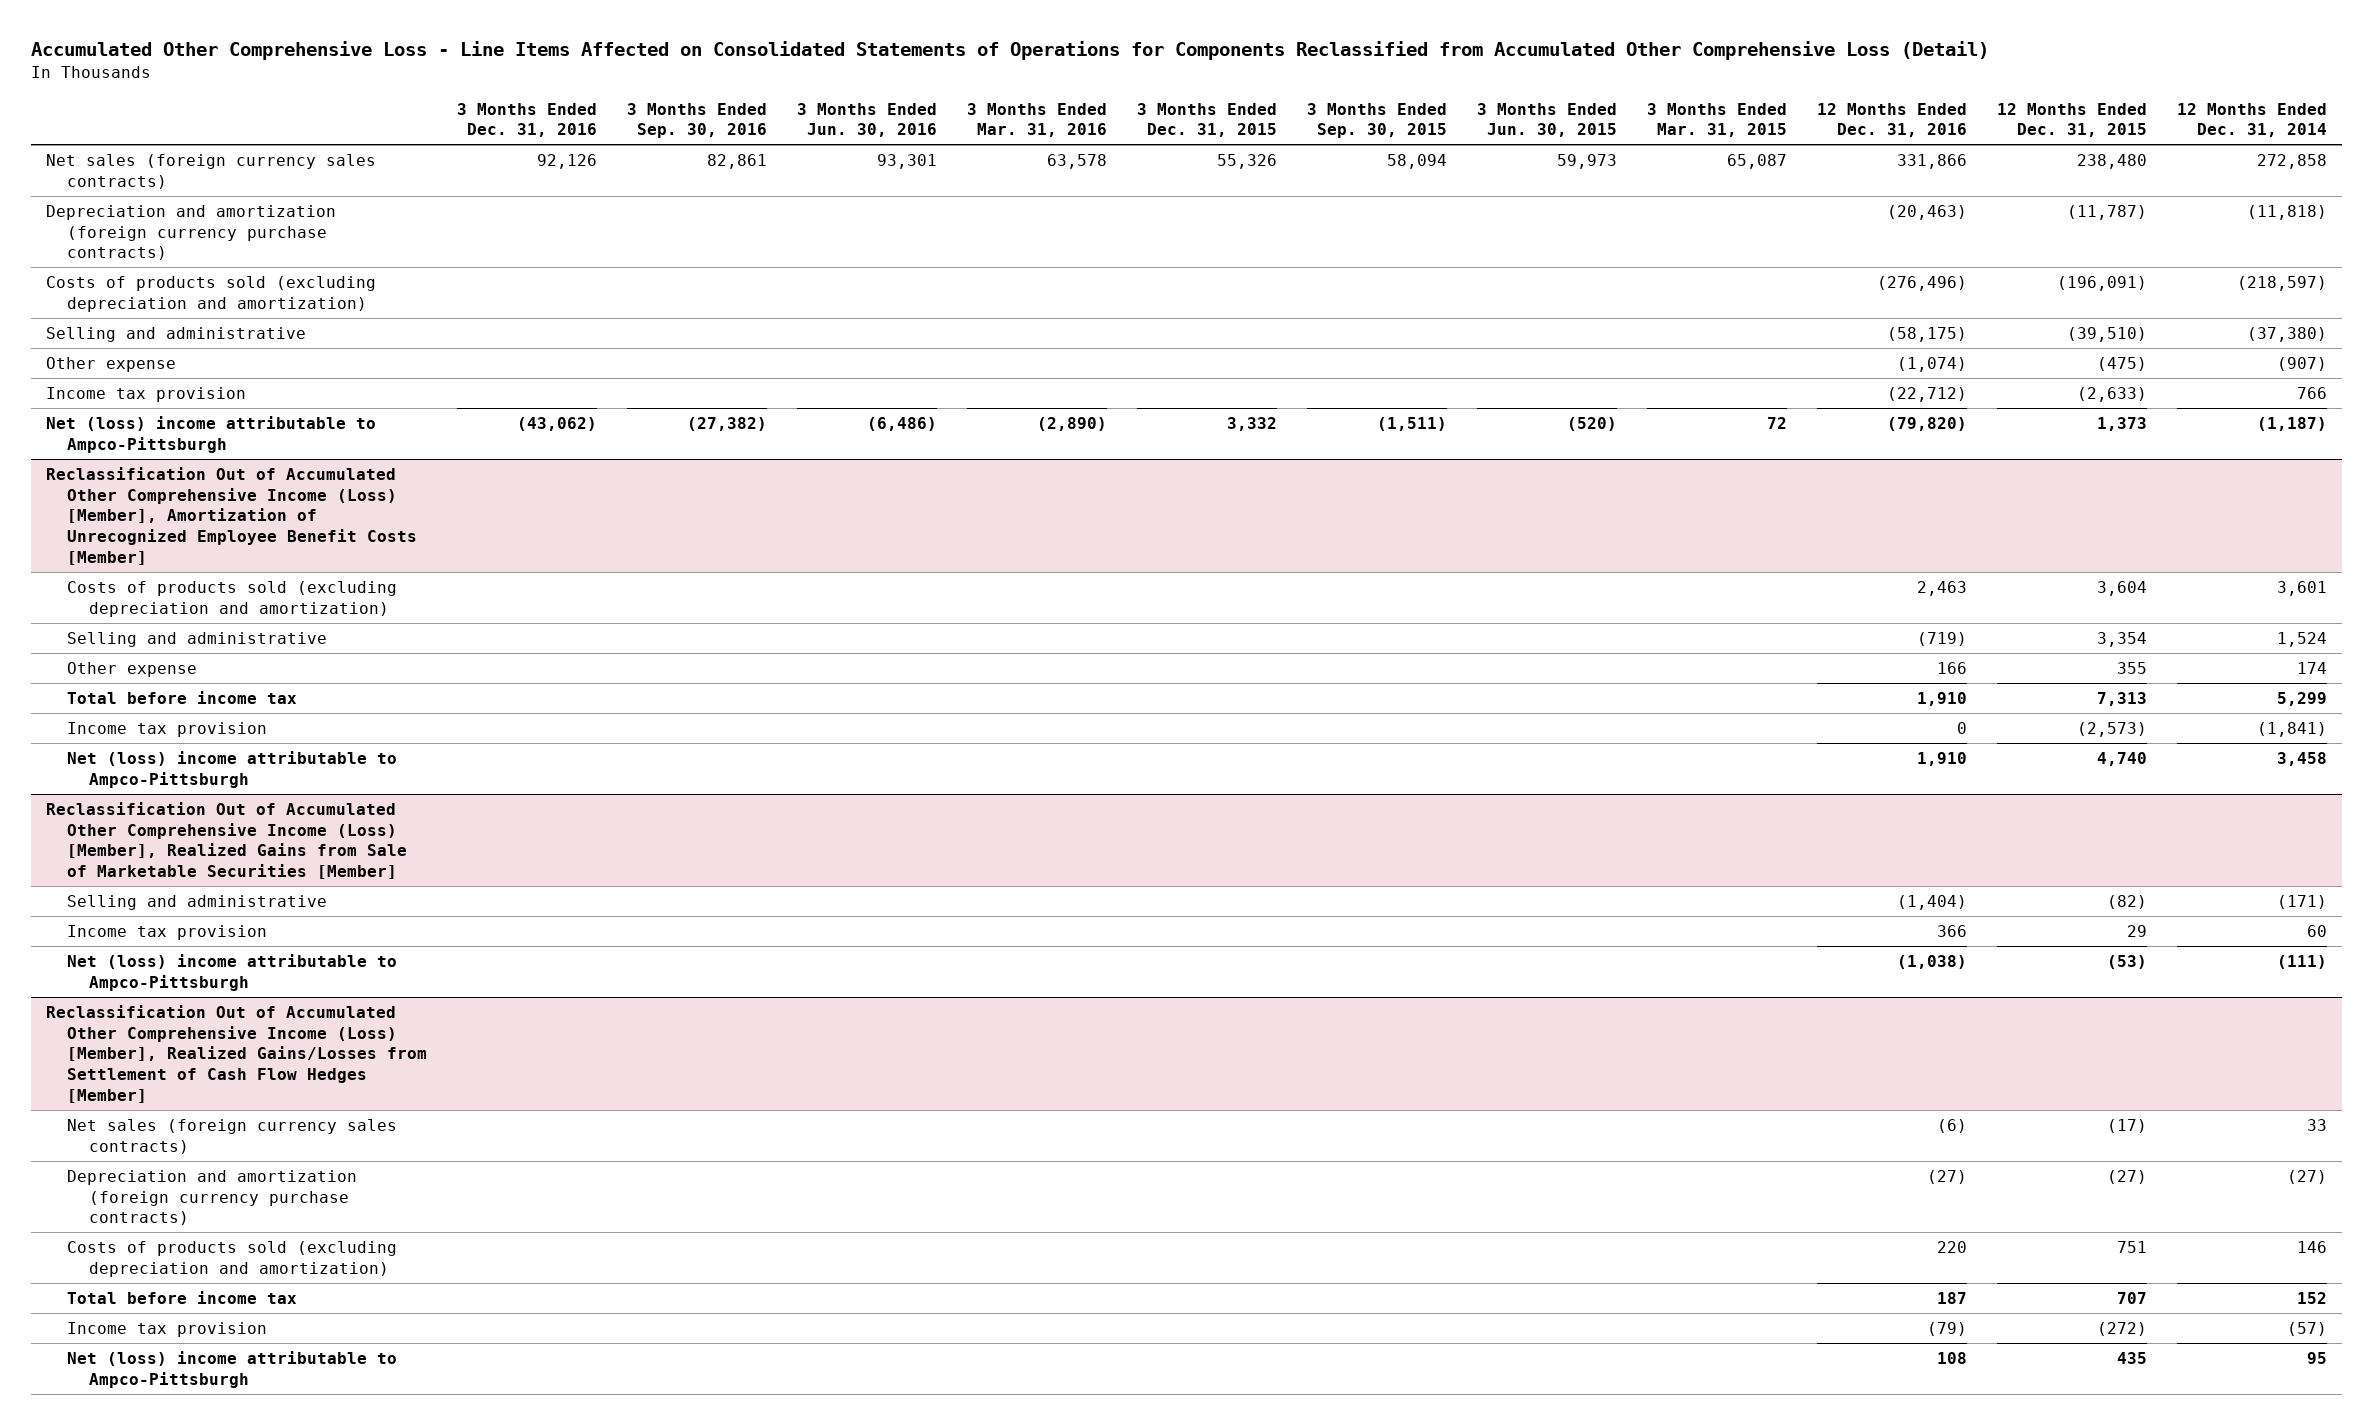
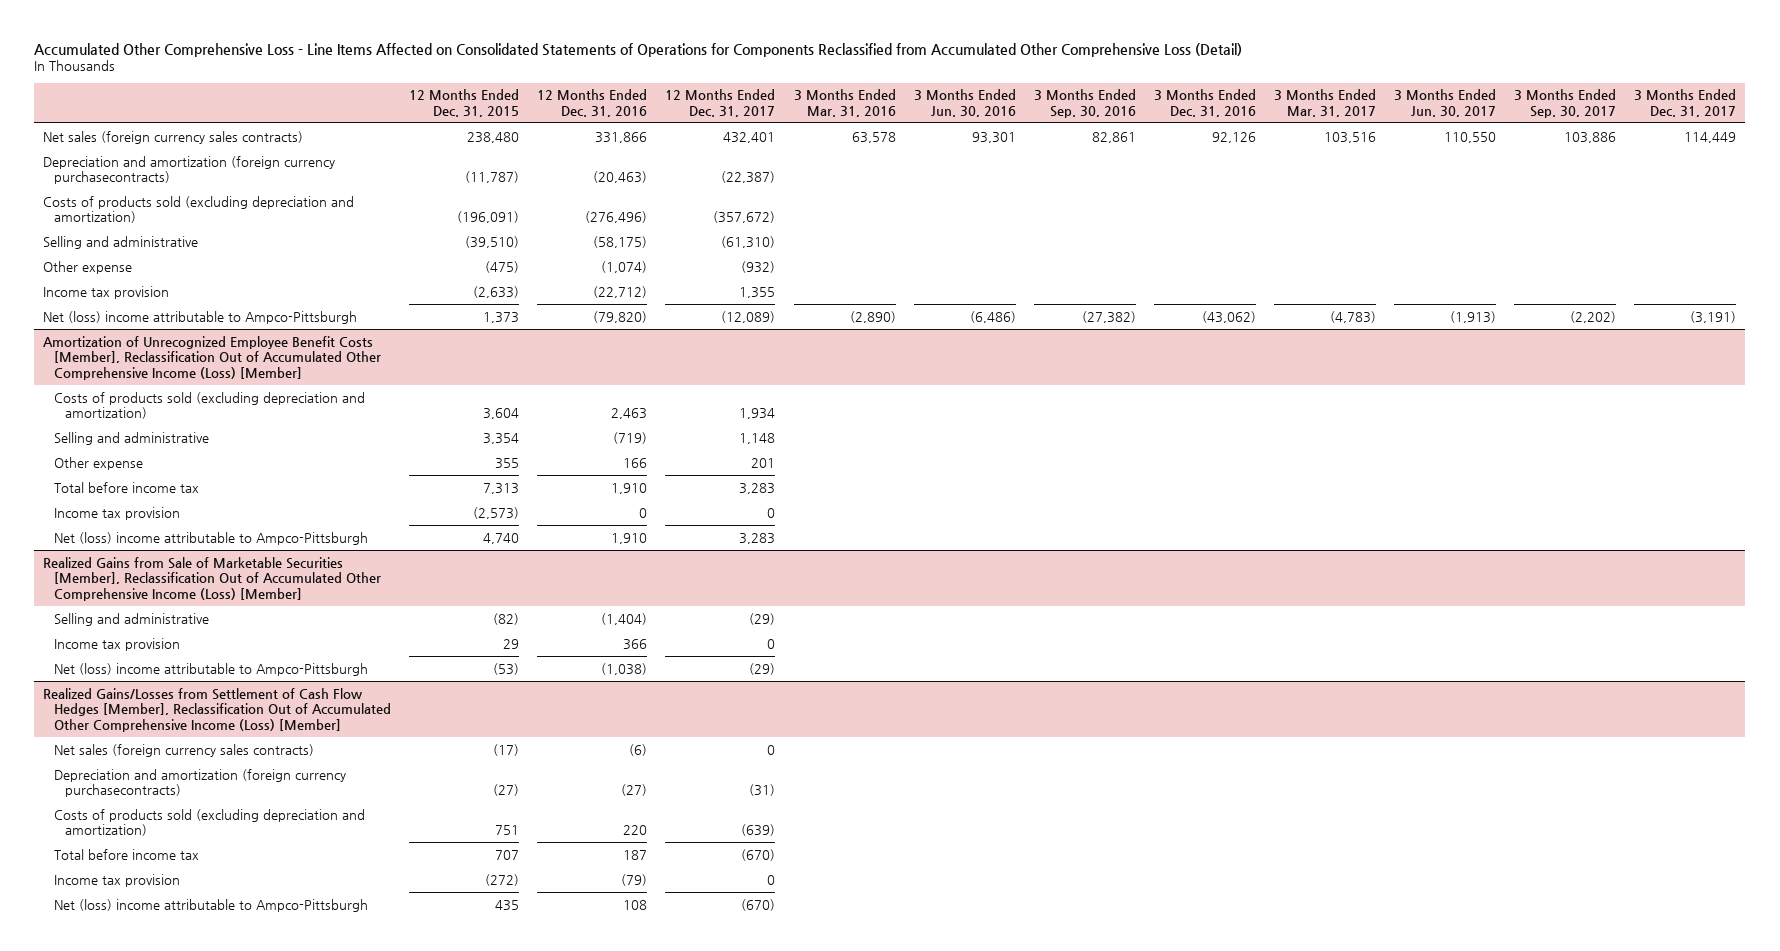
- | 3 Months Ended Dec. 31, 2016 | 3 Months Ended Sep. 30, 2016 | 3 Months Ended Jun. 30, 2016 | 3 Months Ended Mar. 31, 2016 | 3 Months Ended Dec. 31, 2015 | 3 Months Ended Sep. 30, 2015 | 3 Months Ended Jun. 30, 2015 | 3 Months Ended Mar. 31, 2015 | 12 Months Ended Dec. 31, 2016 | 12 Months Ended Dec. 31, 2015 | 12 Months Ended Dec. 31, 2014
+ | 12 Months Ended Dec. 31, 2015 | 12 Months Ended Dec. 31, 2016 | 12 Months Ended Dec. 31, 2017 | 3 Months Ended Mar. 31, 2016 | 3 Months Ended Jun. 30, 2016 | 3 Months Ended Sep. 30, 2016 | 3 Months Ended Dec. 31, 2016 | 3 Months Ended Mar. 31, 2017 | 3 Months Ended Jun. 30, 2017 | 3 Months Ended Sep. 30, 2017 | 3 Months Ended Dec. 31, 2017
- Depreciation and amortization (foreign currency purchase contracts) | | | | | | | | | (20,463) | (11,787) | (11,818)
+ Depreciation and amortization (foreign currency purchasecontracts) | (11,787) | (20,463) | (22,387) | | | | | | | |
- Reclassification Out of Accumulated Other Comprehensive Income (Loss) [Member], Amortization of Unrecognized Employee Benefit Costs [Member]
+ Amortization of Unrecognized Employee Benefit Costs [Member], Reclassification Out of Accumulated Other Comprehensive Income (Loss) [Member]
- Reclassification Out of Accumulated Other Comprehensive Income (Loss) [Member], Realized Gains from Sale of Marketable Securities [Member]
+ Realized Gains from Sale of Marketable Securities [Member], Reclassification Out of Accumulated Other Comprehensive Income (Loss) [Member]
- Reclassification Out of Accumulated Other Comprehensive Income (Loss) [Member], Realized Gains/Losses from Settlement of Cash Flow Hedges [Member]
+ Realized Gains/Losses from Settlement of Cash Flow Hedges [Member], Reclassification Out of Accumulated Other Comprehensive Income (Loss) [Member]
- Depreciation and amortization (foreign currency purchase contracts) | | | | | | | | | (27) | (27) | (27)
+ Depreciation and amortization (foreign currency purchasecontracts) | (27) | (27) | (31) | | | | | | | |

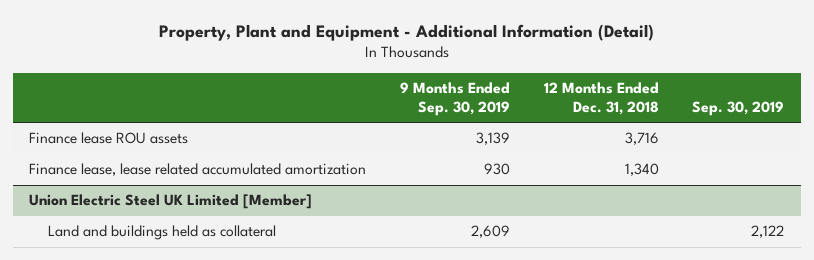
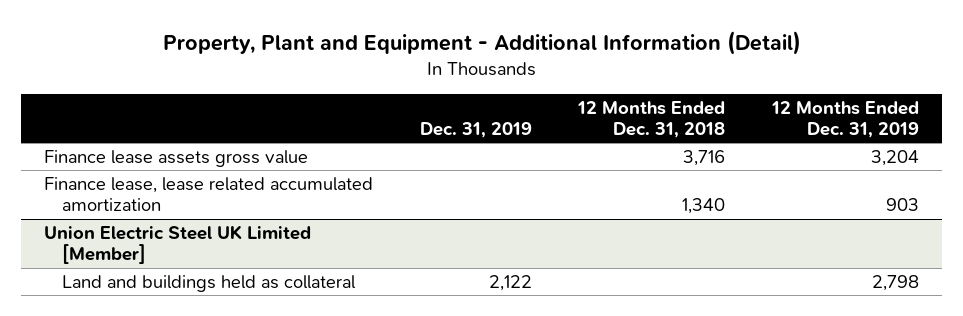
- | 9 Months Ended Sep. 30, 2019 | 12 Months Ended Dec. 31, 2018 | Sep. 30, 2019
+ | Dec. 31, 2019 | 12 Months Ended Dec. 31, 2018 | 12 Months Ended Dec. 31, 2019
- Finance lease ROU assets | 3,139 | 3,716 |
+ Finance lease assets gross value | | 3,716 | 3,204

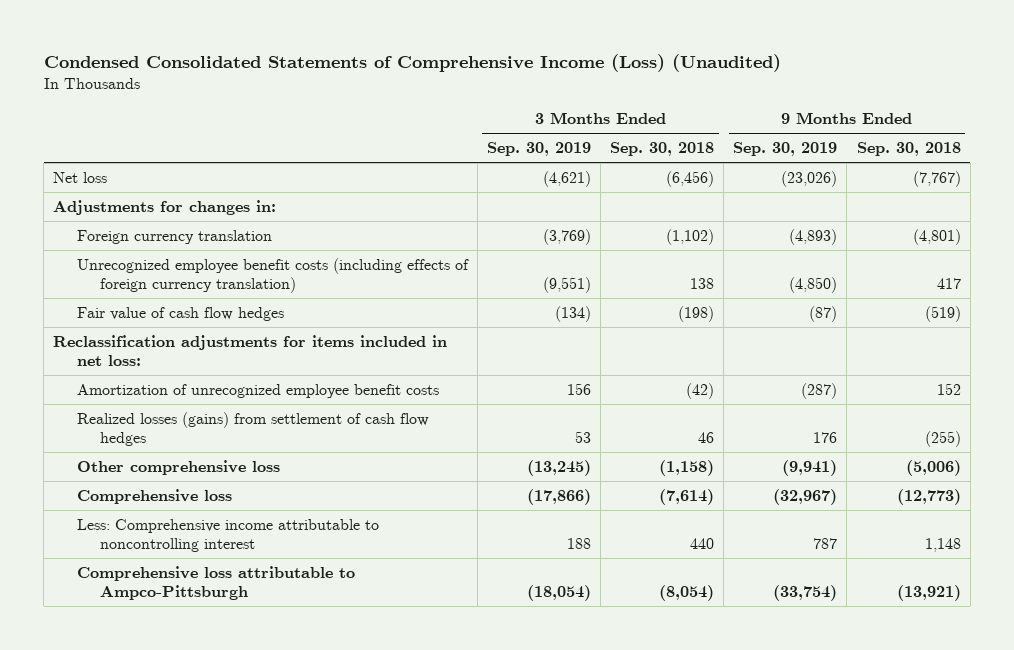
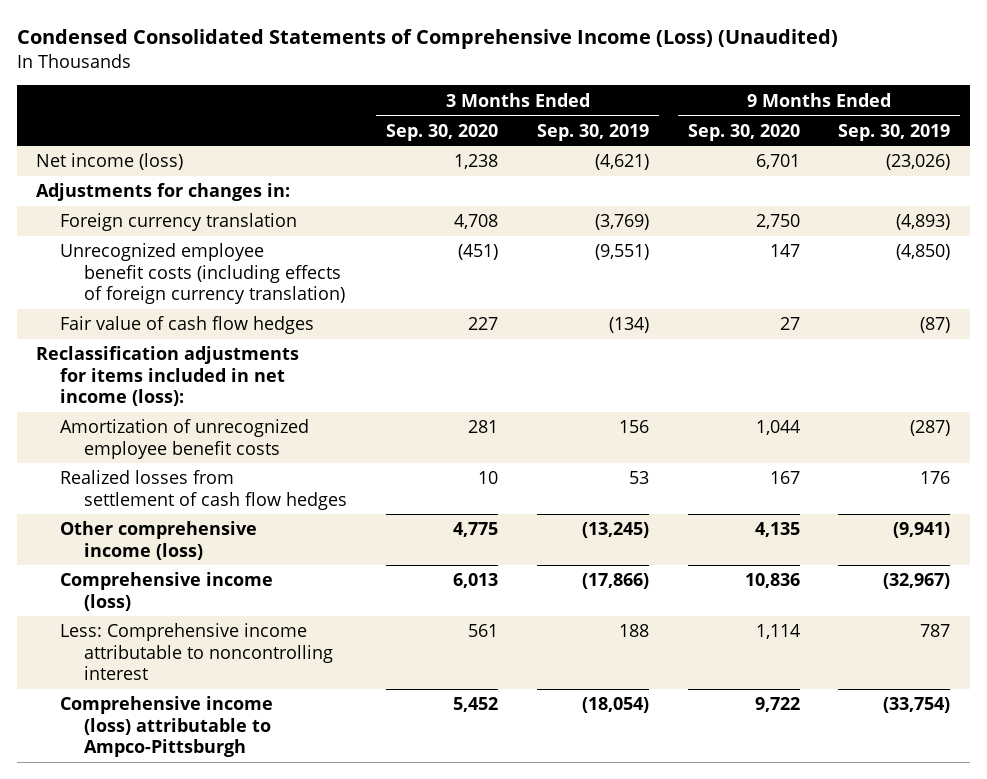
- | 3 Months Ended Sep. 30, 2019 | 3 Months Ended Sep. 30, 2018 | 9 Months Ended Sep. 30, 2019 | 9 Months Ended Sep. 30, 2018
+ | 3 Months Ended Sep. 30, 2020 | 3 Months Ended Sep. 30, 2019 | 9 Months Ended Sep. 30, 2020 | 9 Months Ended Sep. 30, 2019
- Net loss | (4,621) | (6,456) | (23,026) | (7,767)
+ Net income (loss) | 1,238 | (4,621) | 6,701 | (23,026)
- Reclassification adjustments for items included in net loss:
+ Reclassification adjustments for items included in net income (loss):
- Realized losses (gains) from settlement of cash flow hedges | 53 | 46 | 176 | (255)
- Other comprehensive loss | (13,245) | (1,158) | (9,941) | (5,006)
- Comprehensive loss | (17,866) | (7,614) | (32,967) | (12,773)
+ Realized losses from settlement of cash flow hedges | 10 | 53 | 167 | 176
+ Other comprehensive income (loss) | 4,775 | (13,245) | 4,135 | (9,941)
+ Comprehensive income (loss) | 6,013 | (17,866) | 10,836 | (32,967)
- Comprehensive loss attributable to Ampco-Pittsburgh | (18,054) | (8,054) | (33,754) | (13,921)
+ Comprehensive income (loss) attributable to Ampco-Pittsburgh | 5,452 | (18,054) | 9,722 | (33,754)

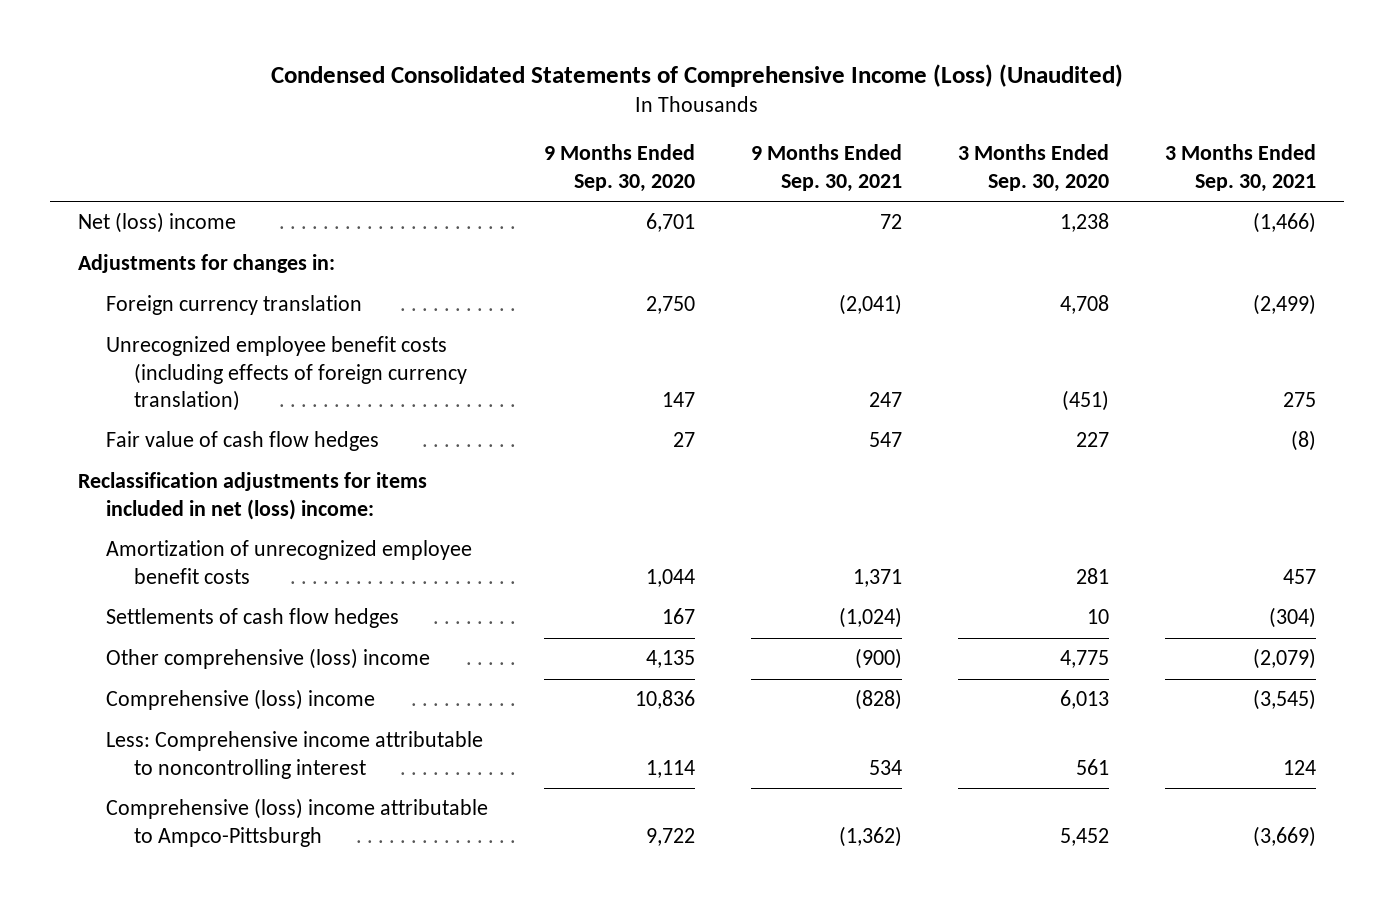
- | 3 Months Ended Sep. 30, 2020 | 3 Months Ended Sep. 30, 2019 | 9 Months Ended Sep. 30, 2020 | 9 Months Ended Sep. 30, 2019
+ | 9 Months Ended Sep. 30, 2020 | 9 Months Ended Sep. 30, 2021 | 3 Months Ended Sep. 30, 2020 | 3 Months Ended Sep. 30, 2021
- Net income (loss) | 1,238 | (4,621) | 6,701 | (23,026)
+ Net (loss) income | 6,701 | 72 | 1,238 | (1,466)
- Reclassification adjustments for items included in net income (loss):
+ Reclassification adjustments for items included in net (loss) income:
- Realized losses from settlement of cash flow hedges | 10 | 53 | 167 | 176
- Other comprehensive income (loss) | 4,775 | (13,245) | 4,135 | (9,941)
- Comprehensive income (loss) | 6,013 | (17,866) | 10,836 | (32,967)
+ Settlements of cash flow hedges | 167 | (1,024) | 10 | (304)
+ Other comprehensive (loss) income | 4,135 | (900) | 4,775 | (2,079)
+ Comprehensive (loss) income | 10,836 | (828) | 6,013 | (3,545)
- Comprehensive income (loss) attributable to Ampco-Pittsburgh | 5,452 | (18,054) | 9,722 | (33,754)
+ Comprehensive (loss) income attributable to Ampco-Pittsburgh | 9,722 | (1,362) | 5,452 | (3,669)

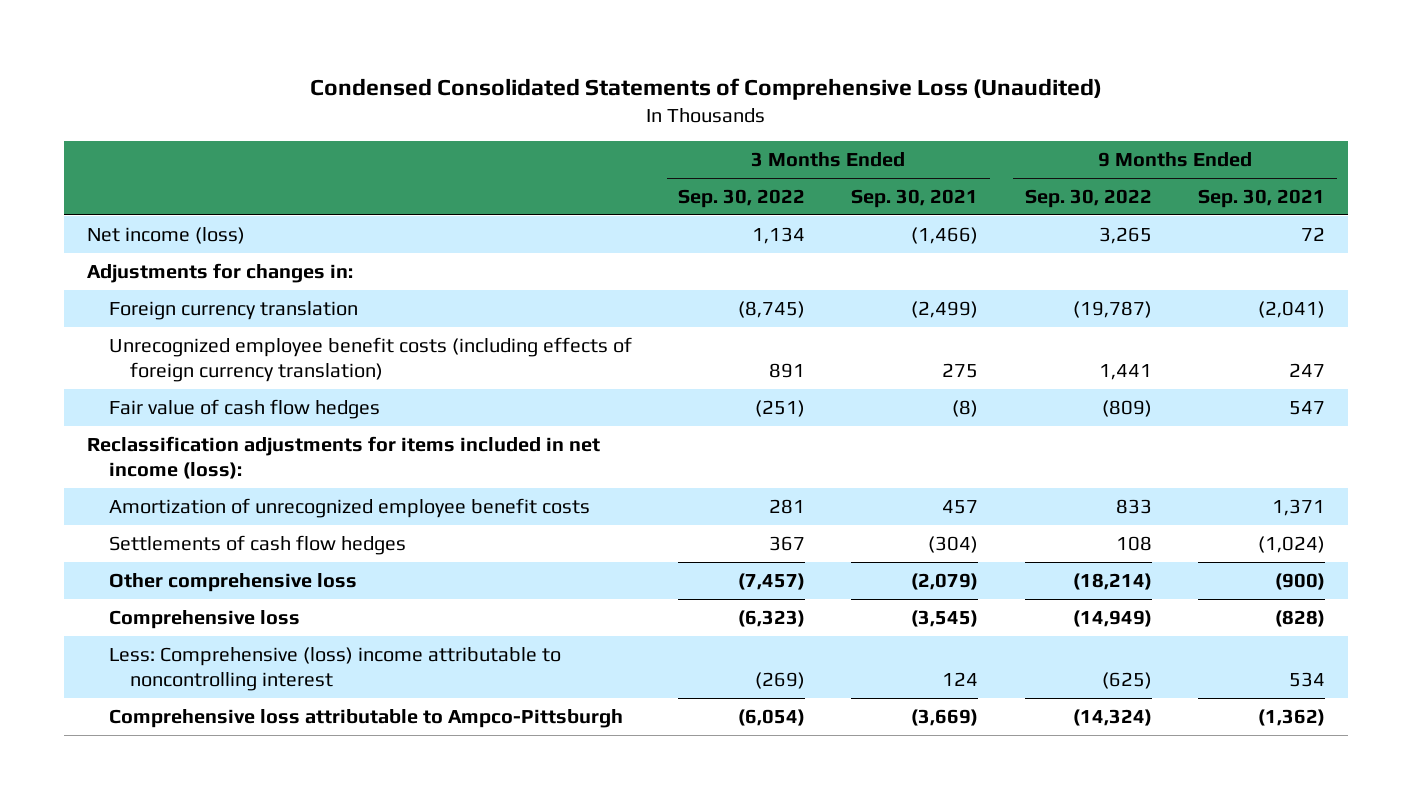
- Condensed Consolidated Statements of Comprehensive Income (Loss) (Unaudited)
+ Condensed Consolidated Statements of Comprehensive Loss (Unaudited)
- | 9 Months Ended Sep. 30, 2020 | 9 Months Ended Sep. 30, 2021 | 3 Months Ended Sep. 30, 2020 | 3 Months Ended Sep. 30, 2021
+ | 3 Months Ended Sep. 30, 2022 | 3 Months Ended Sep. 30, 2021 | 9 Months Ended Sep. 30, 2022 | 9 Months Ended Sep. 30, 2021
- Net (loss) income | 6,701 | 72 | 1,238 | (1,466)
+ Net income (loss) | 1,134 | (1,466) | 3,265 | 72
- Reclassification adjustments for items included in net (loss) income:
+ Reclassification adjustments for items included in net income (loss):
- Other comprehensive (loss) income | 4,135 | (900) | 4,775 | (2,079)
- Comprehensive (loss) income | 10,836 | (828) | 6,013 | (3,545)
- Less: Comprehensive income attributable to noncontrolling interest | 1,114 | 534 | 561 | 124
- Comprehensive (loss) income attributable to Ampco-Pittsburgh | 9,722 | (1,362) | 5,452 | (3,669)
+ Other comprehensive loss | (7,457) | (2,079) | (18,214) | (900)
+ Comprehensive loss | (6,323) | (3,545) | (14,949) | (828)
+ Less: Comprehensive (loss) income attributable to noncontrolling interest | (269) | 124 | (625) | 534
+ Comprehensive loss attributable to Ampco-Pittsburgh | (6,054) | (3,669) | (14,324) | (1,362)

